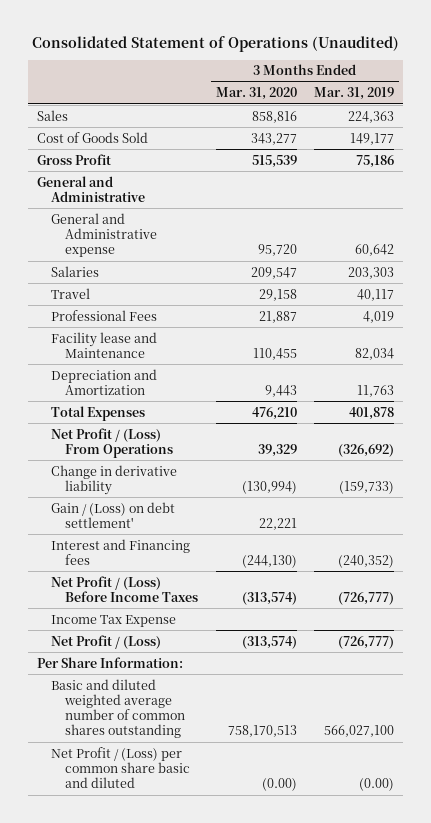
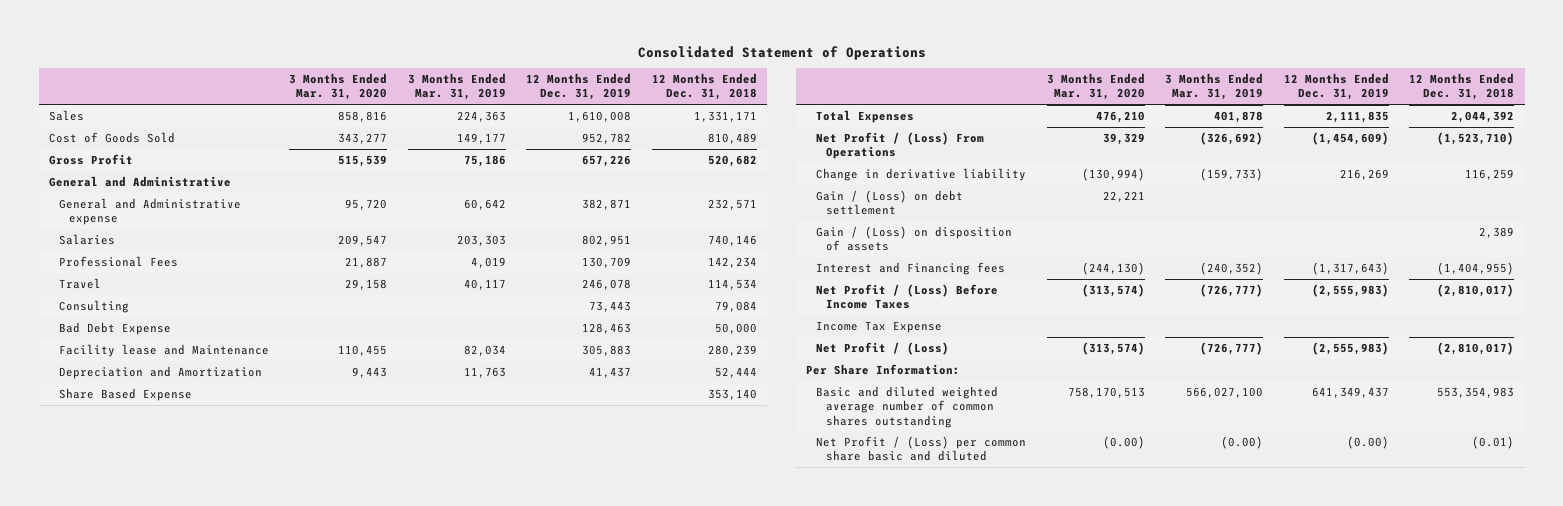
- Consolidated Statement of Operations (Unaudited)
+ Consolidated Statement of Operations
- | 3 Months Ended Mar. 31, 2020 | 3 Months Ended Mar. 31, 2019
+ | 3 Months Ended Mar. 31, 2020 | 3 Months Ended Mar. 31, 2019 | 12 Months Ended Dec. 31, 2019 | 12 Months Ended Dec. 31, 2018
moved down: Travel | 29,158 | 40,117 | 246,078 | 114,534
+ Consulting | | | 73,443 | 79,084
+ Bad Debt Expense | | | 128,463 | 50,000
+ Share Based Expense | | | | 353,140
- Gain / (Loss) on debt settlement' | 22,221 |
+ Gain / (Loss) on debt settlement | 22,221 | | |
+ Gain / (Loss) on disposition of assets | | | | 2,389

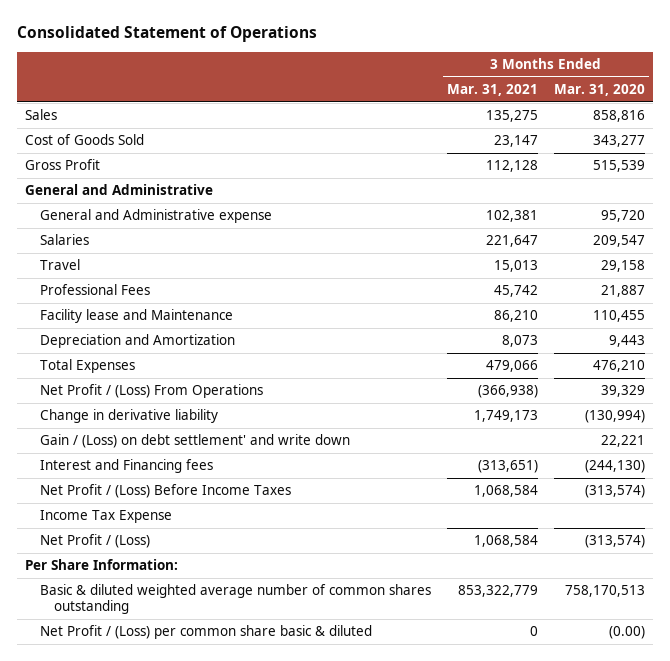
- | 3 Months Ended Mar. 31, 2020 | 3 Months Ended Mar. 31, 2019 | 12 Months Ended Dec. 31, 2019 | 12 Months Ended Dec. 31, 2018
+ | 3 Months Ended Mar. 31, 2021 | 3 Months Ended Mar. 31, 2020
- Consulting | | | 73,443 | 79,084
- Bad Debt Expense | | | 128,463 | 50,000
moved down: Professional Fees | 45,742 | 21,887
- Share Based Expense | | | | 353,140
- Gain / (Loss) on debt settlement | 22,221 | | |
- Gain / (Loss) on disposition of assets | | | | 2,389
+ Gain / (Loss) on debt settlement' and write down | | 22,221
- Basic and diluted weighted average number of common shares outstanding | 758,170,513 | 566,027,100 | 641,349,437 | 553,354,983
- Net Profit / (Loss) per common share basic and diluted | (0.00) | (0.00) | (0.00) | (0.01)
+ Basic & diluted weighted average number of common shares outstanding | 853,322,779 | 758,170,513
+ Net Profit / (Loss) per common share basic & diluted | 0 | (0.00)

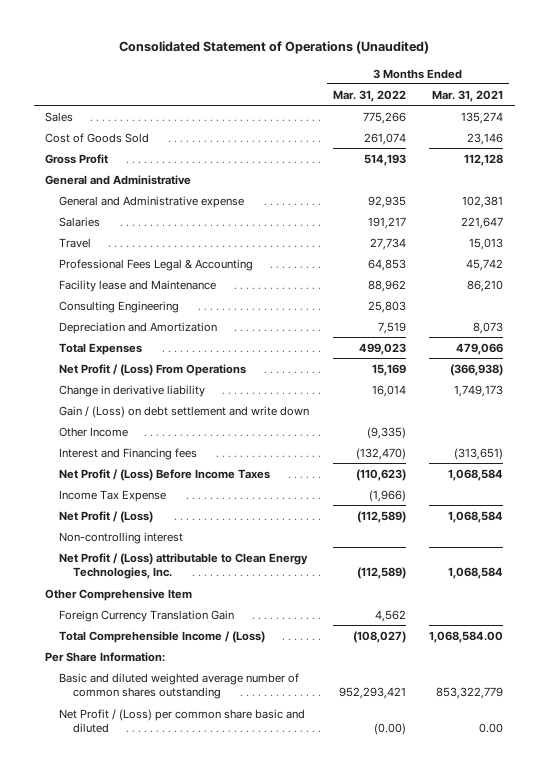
- Consolidated Statement of Operations
+ Consolidated Statement of Operations (Unaudited)
- | 3 Months Ended Mar. 31, 2021 | 3 Months Ended Mar. 31, 2020
+ | 3 Months Ended Mar. 31, 2022 | 3 Months Ended Mar. 31, 2021
- Sales | 135,275 | 858,816
- Cost of Goods Sold | 23,147 | 343,277
+ Sales | 775,266 | 135,274
+ Cost of Goods Sold | 261,074 | 23,146
- Professional Fees | 45,742 | 21,887
+ Professional Fees Legal & Accounting | 64,853 | 45,742
+ Consulting Engineering | 25,803 |
- Gain / (Loss) on debt settlement' and write down | | 22,221
+ Gain / (Loss) on debt settlement and write down
+ Other Income | (9,335) |
+ Non-controlling interest
+ Net Profit / (Loss) attributable to Clean Energy Technologies, Inc. | (112,589) | 1,068,584
+ Other Comprehensive Item
+ Foreign Currency Translation Gain | 4,562 |
+ Total Comprehensible Income / (Loss) | (108,027) | 1,068,584.00
- Basic & diluted weighted average number of common shares outstanding | 853,322,779 | 758,170,513
- Net Profit / (Loss) per common share basic & diluted | 0 | (0.00)
+ Basic and diluted weighted average number of common shares outstanding | 952,293,421 | 853,322,779
+ Net Profit / (Loss) per common share basic and diluted | (0.00) | 0.00

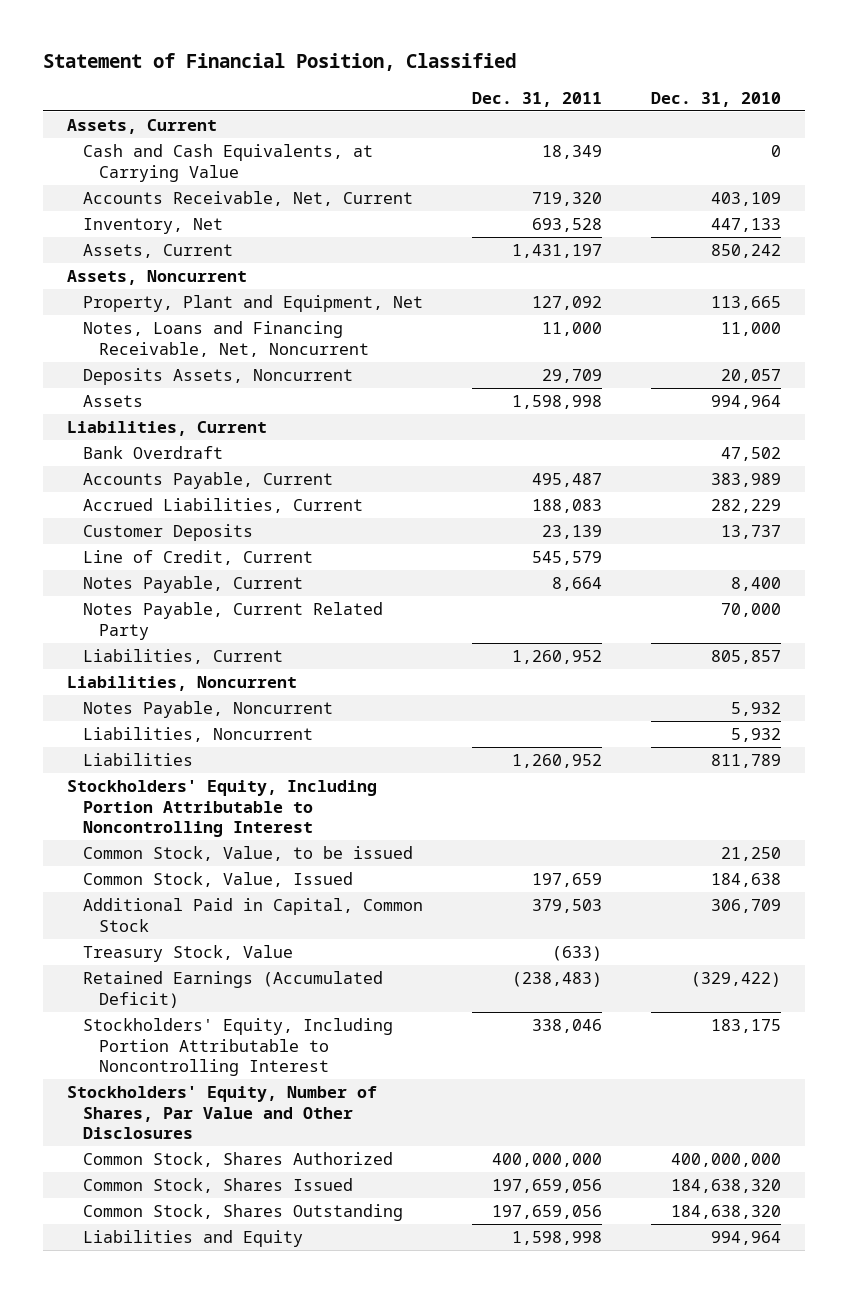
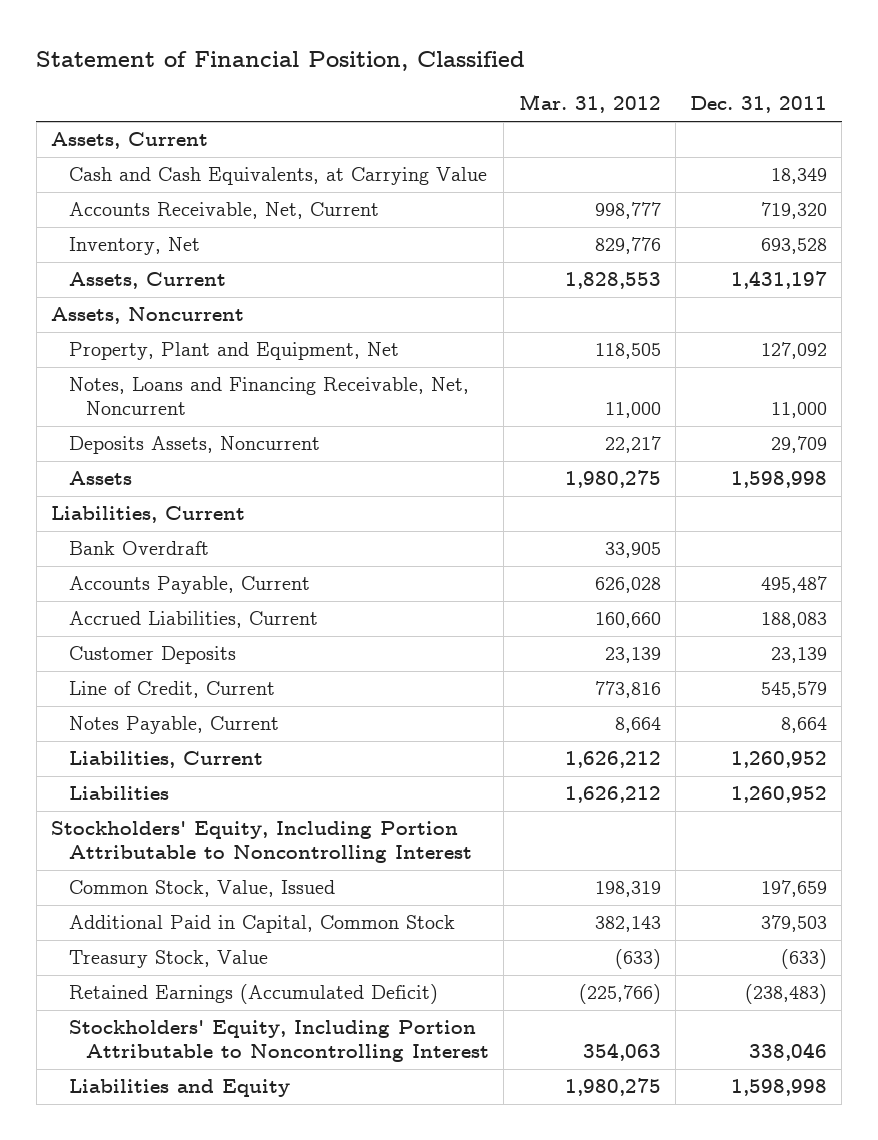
- | Dec. 31, 2011 | Dec. 31, 2010
+ | Mar. 31, 2012 | Dec. 31, 2011
- Notes Payable, Current Related Party | | 70,000
- Liabilities, Noncurrent
- Notes Payable, Noncurrent | | 5,932
- Liabilities, Noncurrent | | 5,932
- Common Stock, Value, to be issued | | 21,250
- Stockholders' Equity, Number of Shares, Par Value and Other Disclosures
- Common Stock, Shares Authorized | 400,000,000 | 400,000,000
- Common Stock, Shares Issued | 197,659,056 | 184,638,320
- Common Stock, Shares Outstanding | 197,659,056 | 184,638,320

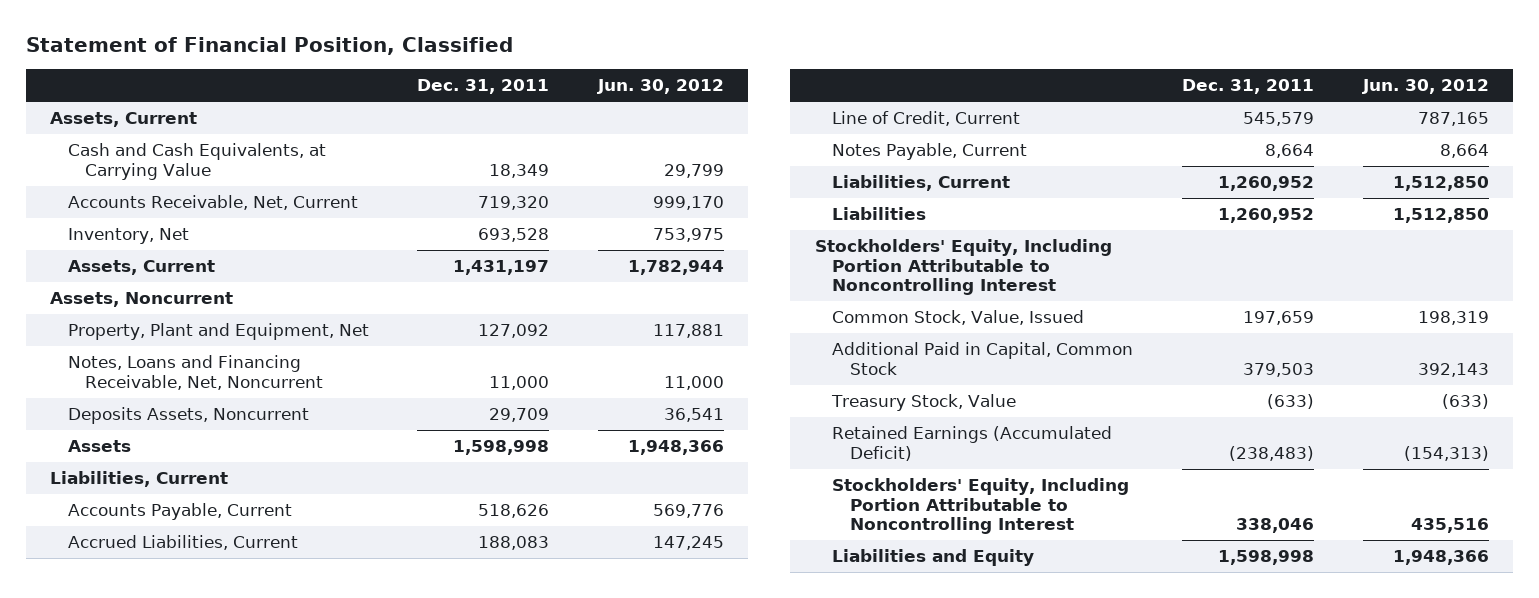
- | Mar. 31, 2012 | Dec. 31, 2011
+ | Dec. 31, 2011 | Jun. 30, 2012
- Bank Overdraft | 33,905 |
- Accounts Payable, Current | 626,028 | 495,487
+ Accounts Payable, Current | 518,626 | 569,776
- Customer Deposits | 23,139 | 23,139

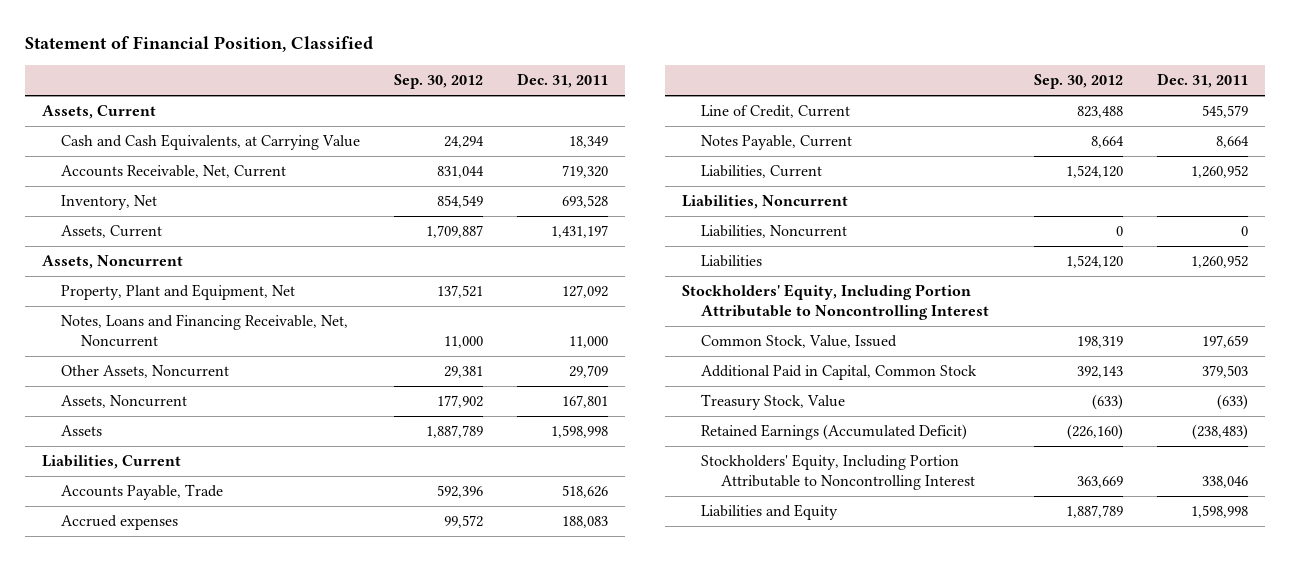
- | Dec. 31, 2011 | Jun. 30, 2012
+ | Sep. 30, 2012 | Dec. 31, 2011
- Deposits Assets, Noncurrent | 29,709 | 36,541
+ Other Assets, Noncurrent | 29,381 | 29,709
+ Assets, Noncurrent | 177,902 | 167,801
- Accounts Payable, Current | 518,626 | 569,776
- Accrued Liabilities, Current | 188,083 | 147,245
+ Accounts Payable, Trade | 592,396 | 518,626
+ Accrued expenses | 99,572 | 188,083
+ Liabilities, Noncurrent
+ Liabilities, Noncurrent | 0 | 0

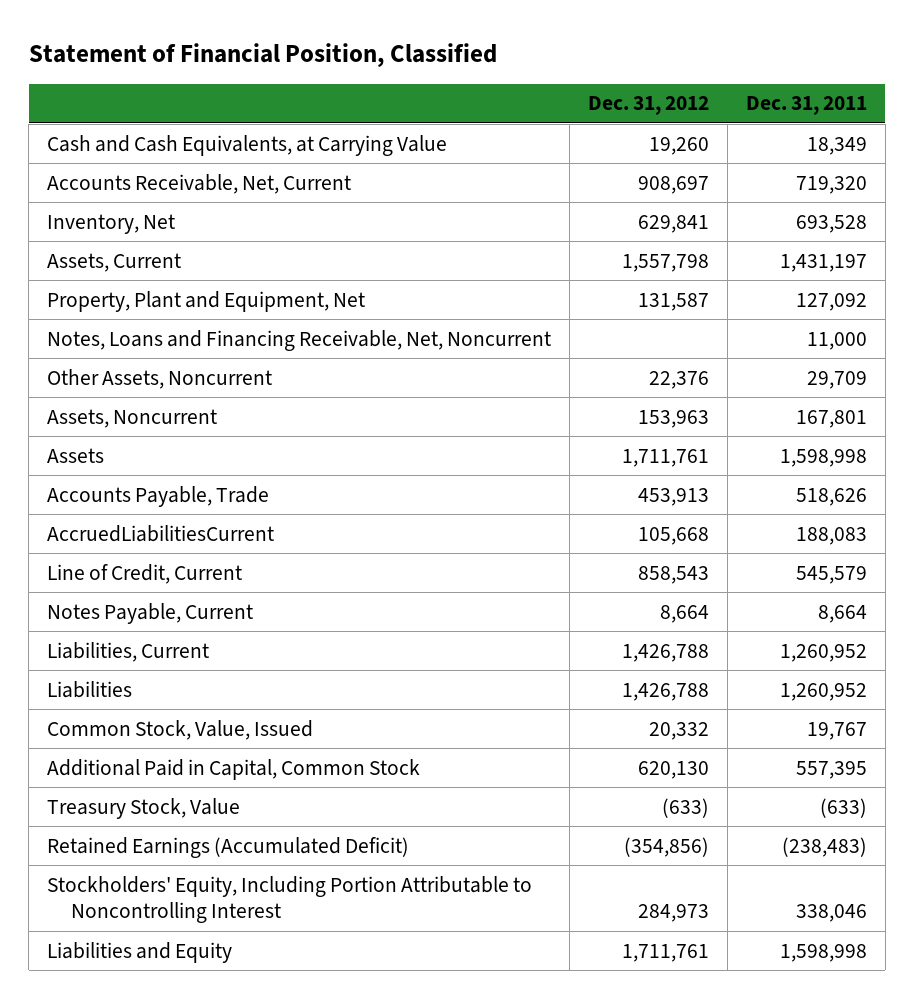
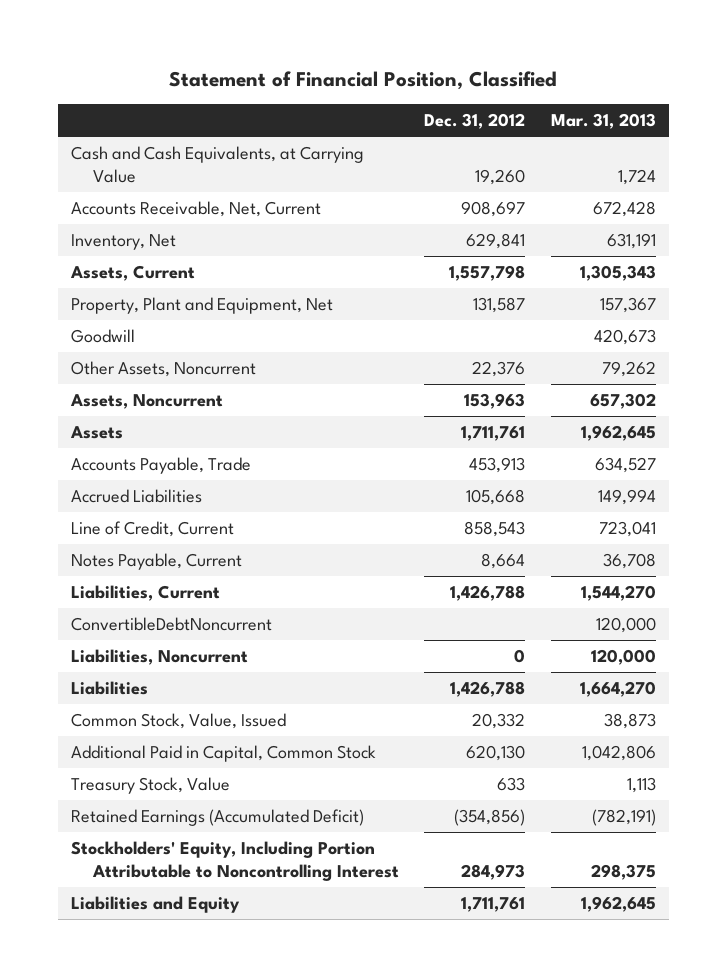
- | Dec. 31, 2012 | Dec. 31, 2011
+ | Dec. 31, 2012 | Mar. 31, 2013
- Notes, Loans and Financing Receivable, Net, Noncurrent | | 11,000
+ Goodwill | | 420,673
- AccruedLiabilitiesCurrent | 105,668 | 188,083
+ Accrued Liabilities | 105,668 | 149,994
+ ConvertibleDebtNoncurrent | | 120,000
+ Liabilities, Noncurrent | 0 | 120,000
- Treasury Stock, Value | (633) | (633)
+ Treasury Stock, Value | 633 | 1,113

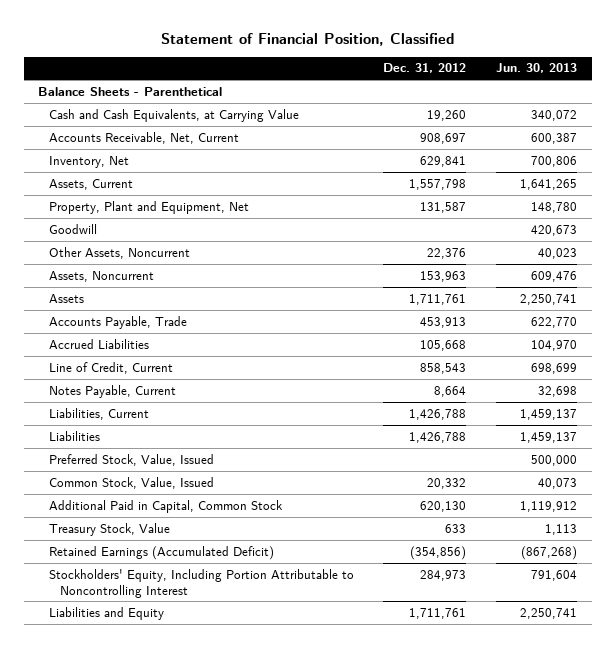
- | Dec. 31, 2012 | Mar. 31, 2013
+ | Dec. 31, 2012 | Jun. 30, 2013
+ Balance Sheets - Parenthetical
- ConvertibleDebtNoncurrent | | 120,000
- Liabilities, Noncurrent | 0 | 120,000
+ Preferred Stock, Value, Issued | | 500,000

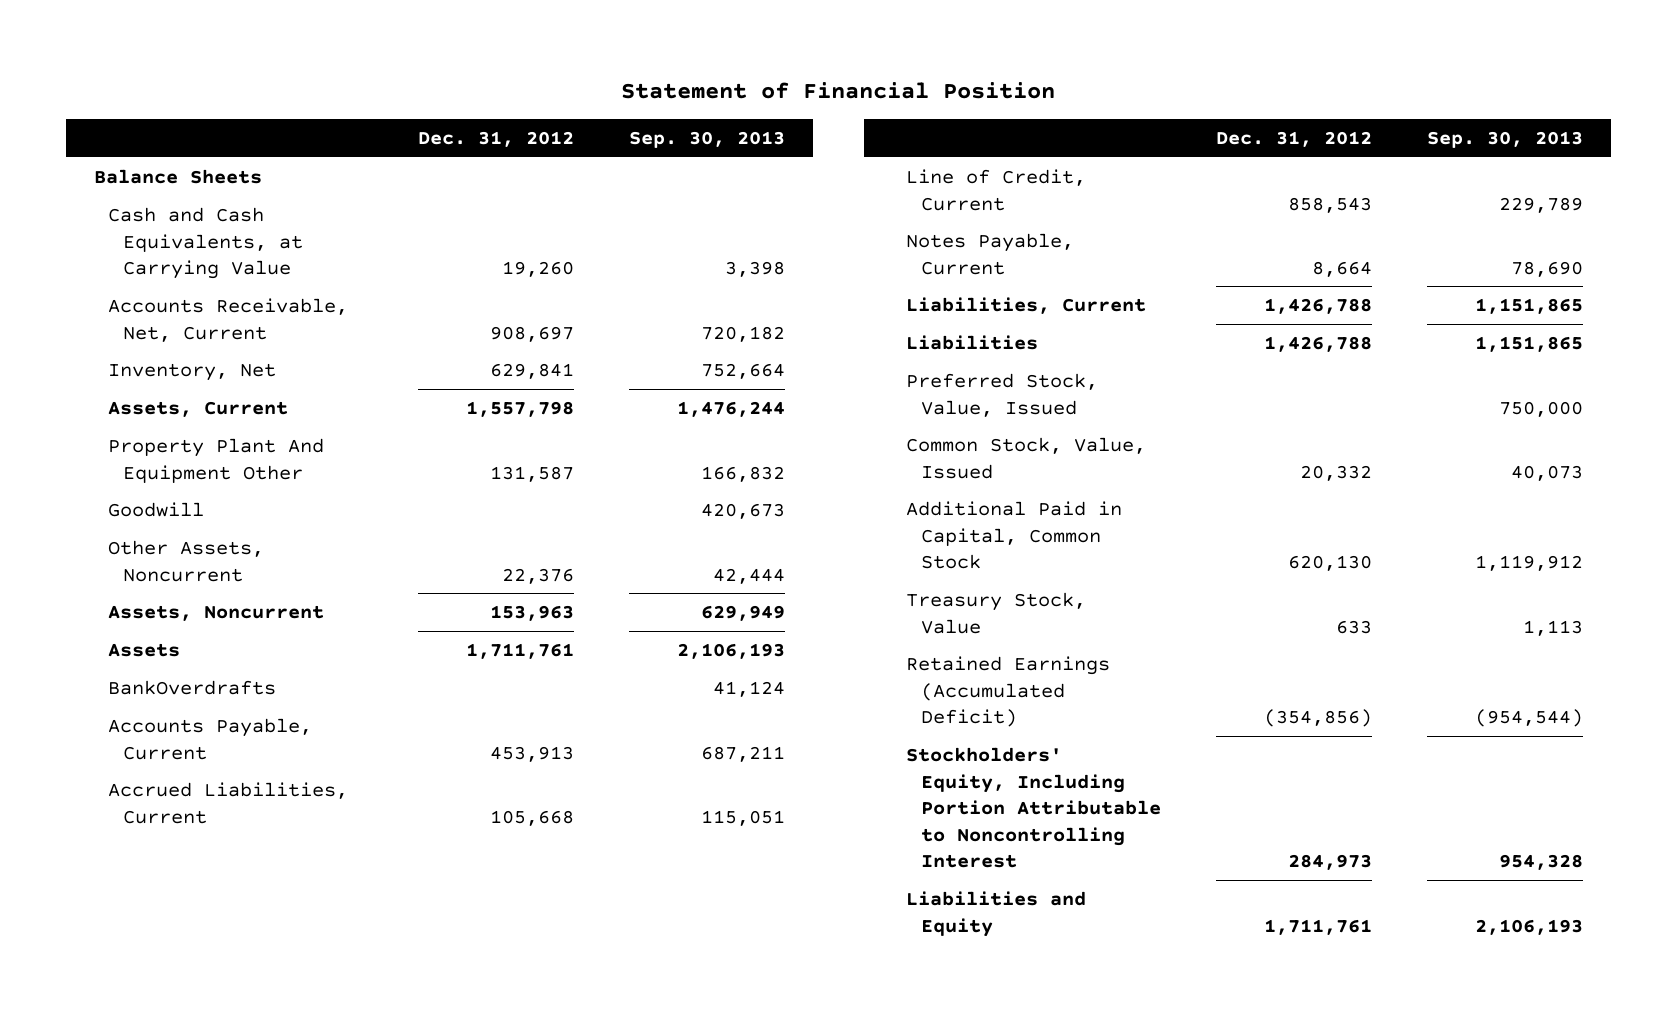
- Statement of Financial Position, Classified
+ Statement of Financial Position
- | Dec. 31, 2012 | Jun. 30, 2013
+ | Dec. 31, 2012 | Sep. 30, 2013
- Balance Sheets - Parenthetical
+ Balance Sheets
- Property, Plant and Equipment, Net | 131,587 | 148,780
+ Property Plant And Equipment Other | 131,587 | 166,832
- Accounts Payable, Trade | 453,913 | 622,770
- Accrued Liabilities | 105,668 | 104,970
+ BankOverdrafts | | 41,124
+ Accounts Payable, Current | 453,913 | 687,211
+ Accrued Liabilities, Current | 105,668 | 115,051

